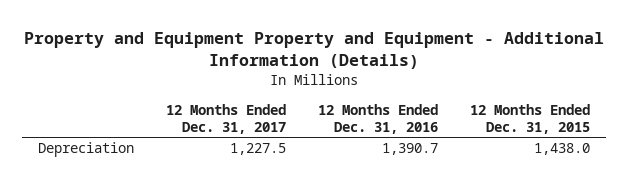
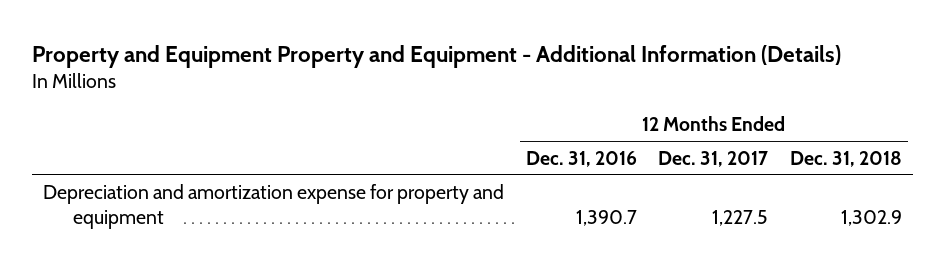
- | 12 Months Ended Dec. 31, 2017 | 12 Months Ended Dec. 31, 2016 | 12 Months Ended Dec. 31, 2015
+ | 12 Months Ended Dec. 31, 2016 | 12 Months Ended Dec. 31, 2017 | 12 Months Ended Dec. 31, 2018
- Depreciation | 1,227.5 | 1,390.7 | 1,438.0
+ Depreciation and amortization expense for property and equipment | 1,390.7 | 1,227.5 | 1,302.9

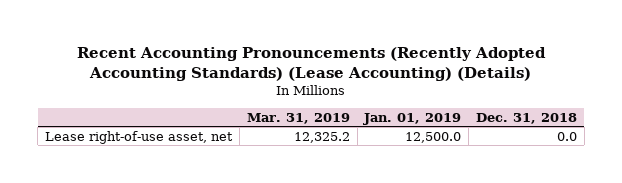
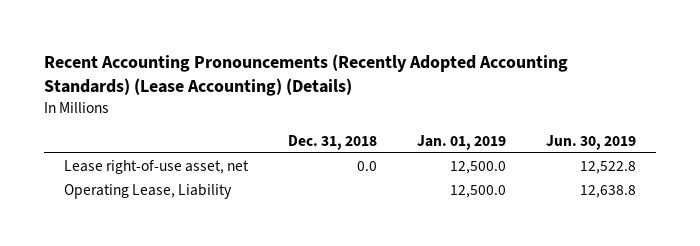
- | Mar. 31, 2019 | Jan. 01, 2019 | Dec. 31, 2018
+ | Dec. 31, 2018 | Jan. 01, 2019 | Jun. 30, 2019
+ Operating Lease, Liability | | 12,500.0 | 12,638.8

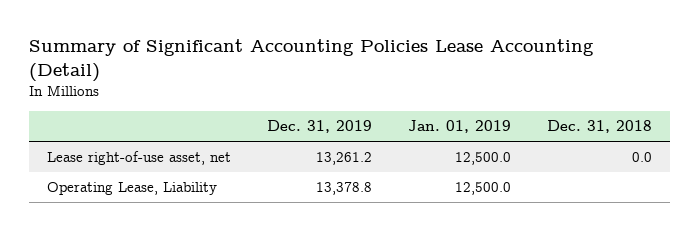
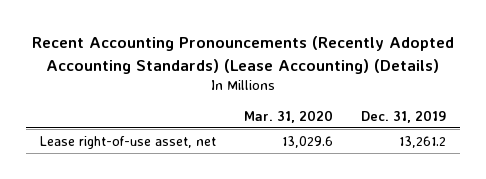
- Summary of Significant Accounting Policies Lease Accounting (Detail)
+ Recent Accounting Pronouncements (Recently Adopted Accounting Standards) (Lease Accounting) (Details)
- | Dec. 31, 2019 | Jan. 01, 2019 | Dec. 31, 2018
+ | Mar. 31, 2020 | Dec. 31, 2019
- Operating Lease, Liability | 13,378.8 | 12,500.0 |

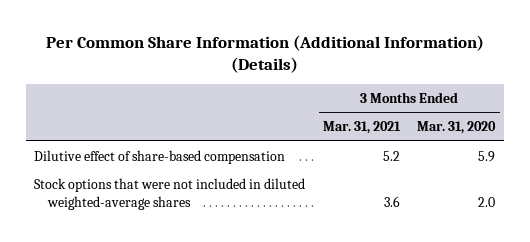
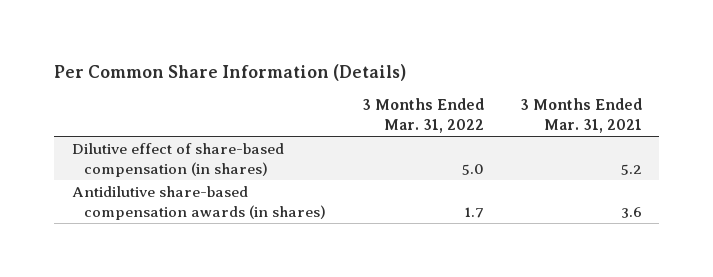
- Per Common Share Information (Additional Information) (Details)
+ Per Common Share Information (Details)
- | 3 Months Ended Mar. 31, 2021 | 3 Months Ended Mar. 31, 2020
+ | 3 Months Ended Mar. 31, 2022 | 3 Months Ended Mar. 31, 2021
- Dilutive effect of share-based compensation | 5.2 | 5.9
- Stock options that were not included in diluted weighted-average shares | 3.6 | 2.0
+ Dilutive effect of share-based compensation (in shares) | 5.0 | 5.2
+ Antidilutive share-based compensation awards (in shares) | 1.7 | 3.6

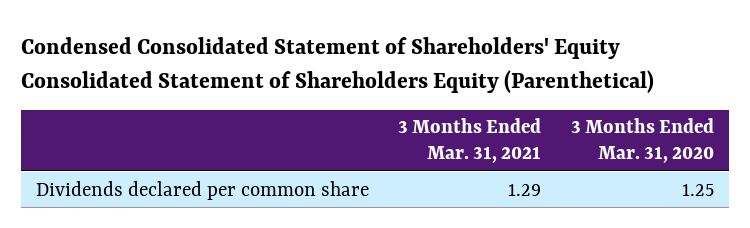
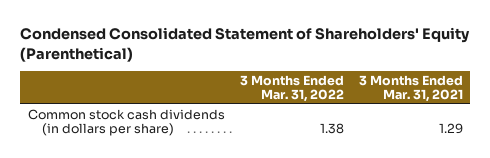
- Condensed Consolidated Statement of Shareholders' Equity Consolidated Statement of Shareholders Equity (Parenthetical)
+ Condensed Consolidated Statement of Shareholders' Equity (Parenthetical)
- | 3 Months Ended Mar. 31, 2021 | 3 Months Ended Mar. 31, 2020
+ | 3 Months Ended Mar. 31, 2022 | 3 Months Ended Mar. 31, 2021
- Dividends declared per common share | 1.29 | 1.25
+ Common stock cash dividends (in dollars per share) | 1.38 | 1.29

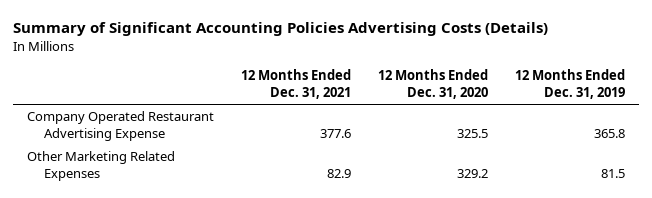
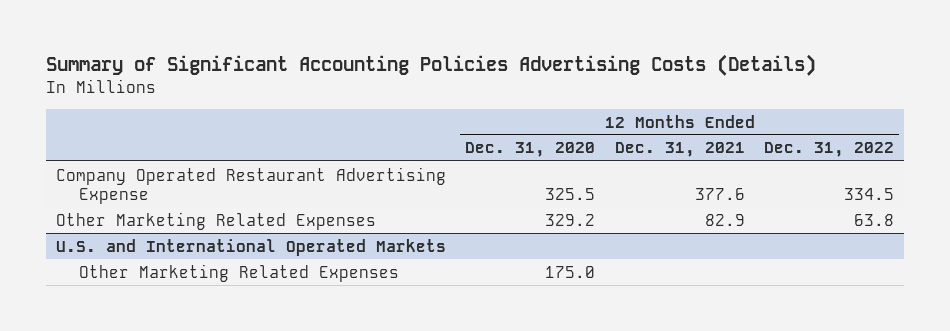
- | 12 Months Ended Dec. 31, 2021 | 12 Months Ended Dec. 31, 2020 | 12 Months Ended Dec. 31, 2019
+ | 12 Months Ended Dec. 31, 2020 | 12 Months Ended Dec. 31, 2021 | 12 Months Ended Dec. 31, 2022
+ U.S. and International Operated Markets
+ Other Marketing Related Expenses | 175.0 | |

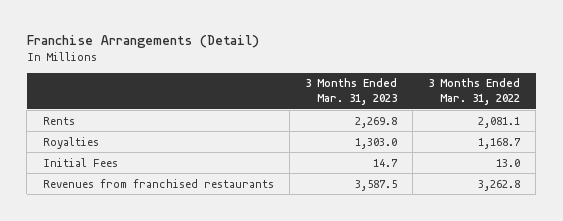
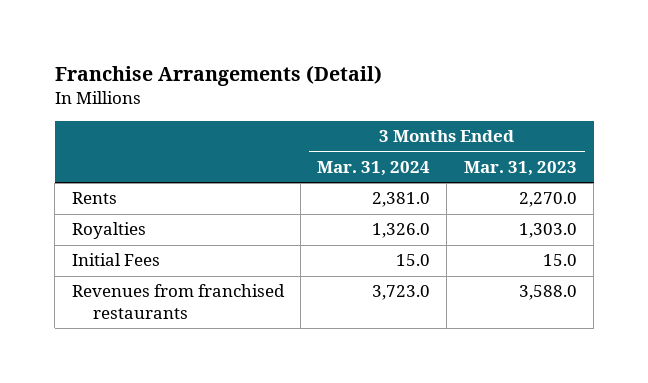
- | 3 Months Ended Mar. 31, 2023 | 3 Months Ended Mar. 31, 2022
+ | 3 Months Ended Mar. 31, 2024 | 3 Months Ended Mar. 31, 2023
- Rents | 2,269.8 | 2,081.1
+ Rents | 2,381.0 | 2,270.0
- Initial Fees | 14.7 | 13.0
- Revenues from franchised restaurants | 3,587.5 | 3,262.8
+ Initial Fees | 15.0 | 15.0
+ Revenues from franchised restaurants | 3,723.0 | 3,588.0

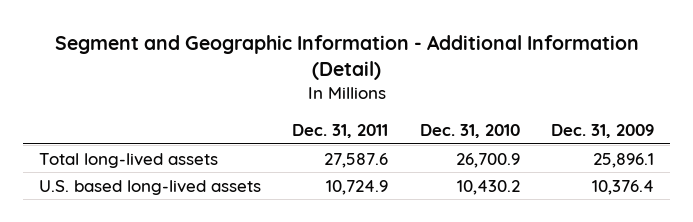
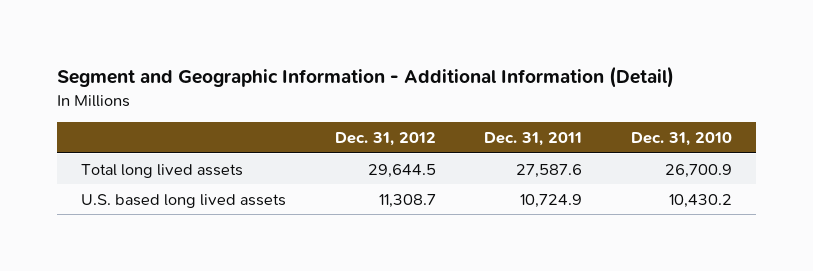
- | Dec. 31, 2011 | Dec. 31, 2010 | Dec. 31, 2009
+ | Dec. 31, 2012 | Dec. 31, 2011 | Dec. 31, 2010
- Total long-lived assets | 27,587.6 | 26,700.9 | 25,896.1
- U.S. based long-lived assets | 10,724.9 | 10,430.2 | 10,376.4
+ Total long lived assets | 29,644.5 | 27,587.6 | 26,700.9
+ U.S. based long lived assets | 11,308.7 | 10,724.9 | 10,430.2

